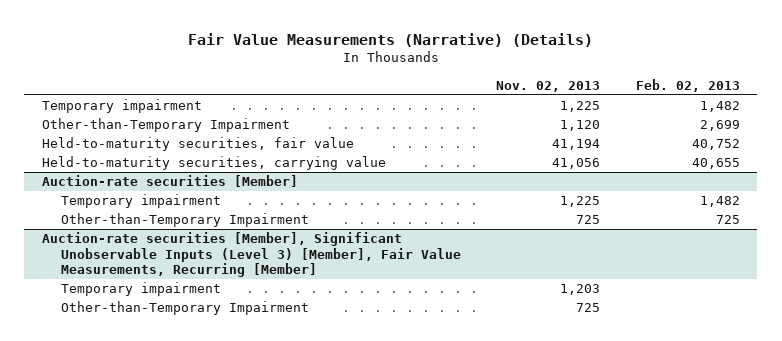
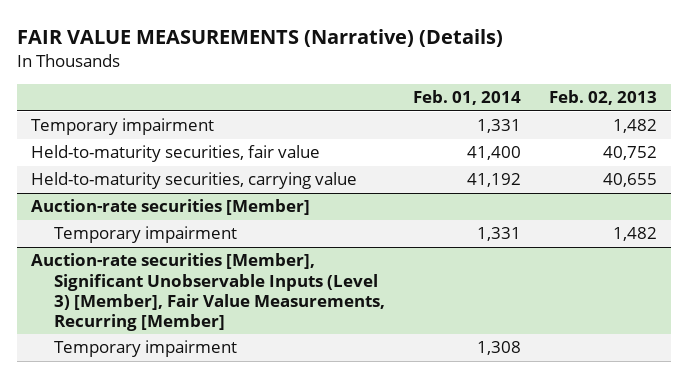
- Fair Value Measurements (Narrative) (Details)
+ FAIR VALUE MEASUREMENTS (Narrative) (Details)
- | Nov. 02, 2013 | Feb. 02, 2013
+ | Feb. 01, 2014 | Feb. 02, 2013
- Other-than-Temporary Impairment | 1,120 | 2,699
@ Auction-rate securities [Member]
- Other-than-Temporary Impairment | 725 | 725
@ Auction-rate securities [Member], Significant Unobservable Inputs (Level 3) [Member], Fair Value Measurements, Recurring [Member]
- Other-than-Temporary Impairment | 725 |

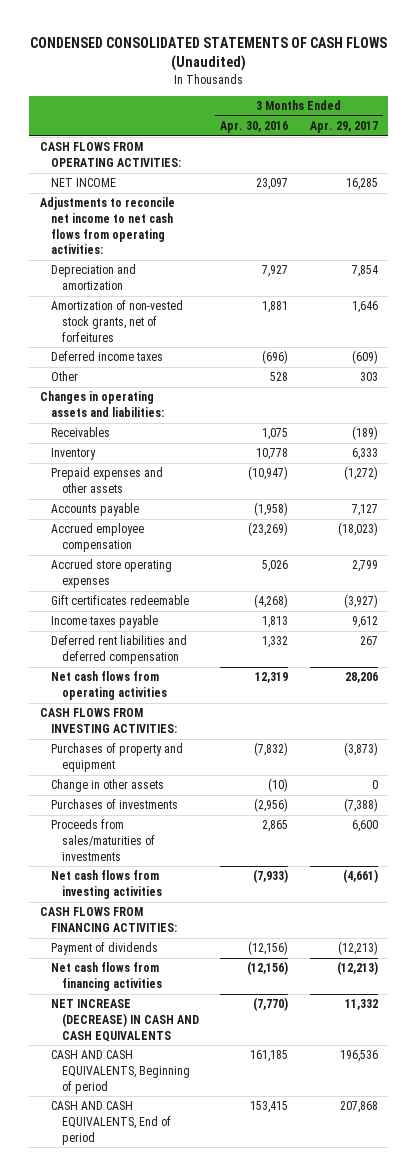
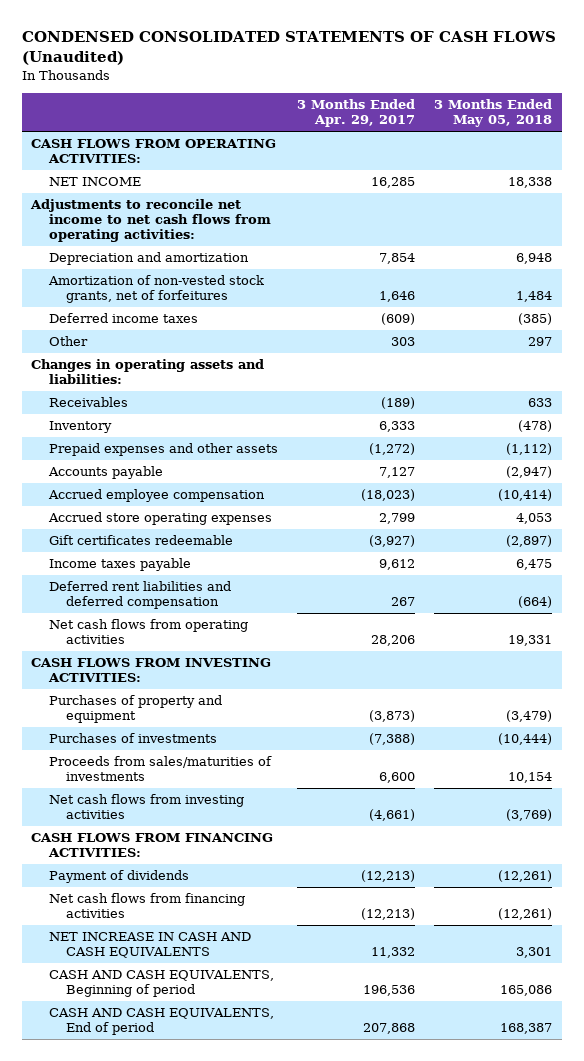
- | 3 Months Ended Apr. 30, 2016 | 3 Months Ended Apr. 29, 2017
+ | 3 Months Ended Apr. 29, 2017 | 3 Months Ended May 05, 2018
- Change in other assets | (10) | 0
- NET INCREASE (DECREASE) IN CASH AND CASH EQUIVALENTS | (7,770) | 11,332
+ NET INCREASE IN CASH AND CASH EQUIVALENTS | 11,332 | 3,301

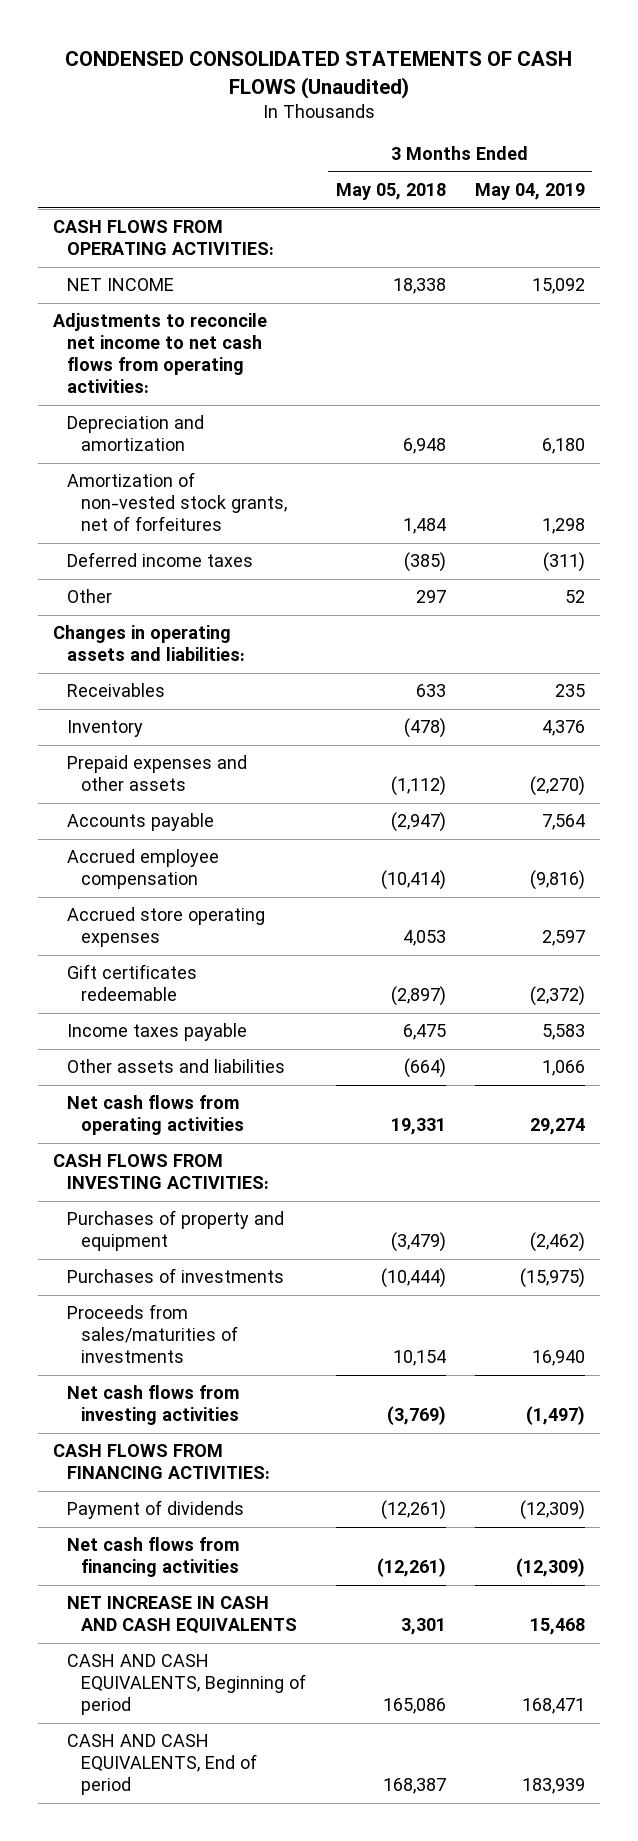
- | 3 Months Ended Apr. 29, 2017 | 3 Months Ended May 05, 2018
+ | 3 Months Ended May 05, 2018 | 3 Months Ended May 04, 2019
- Deferred rent liabilities and deferred compensation | 267 | (664)
+ Other assets and liabilities | (664) | 1,066

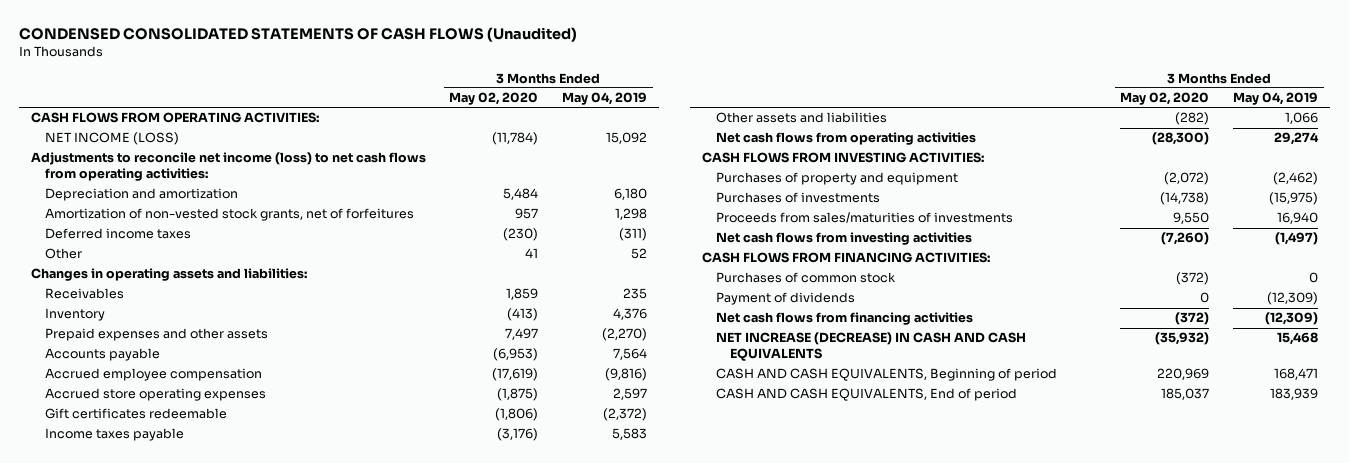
- | 3 Months Ended May 05, 2018 | 3 Months Ended May 04, 2019
+ | 3 Months Ended May 02, 2020 | 3 Months Ended May 04, 2019
- NET INCOME | 18,338 | 15,092
- Adjustments to reconcile net income to net cash flows from operating activities:
+ NET INCOME (LOSS) | (11,784) | 15,092
+ Adjustments to reconcile net income (loss) to net cash flows from operating activities:
+ Purchases of common stock | (372) | 0
- NET INCREASE IN CASH AND CASH EQUIVALENTS | 3,301 | 15,468
+ NET INCREASE (DECREASE) IN CASH AND CASH EQUIVALENTS | (35,932) | 15,468

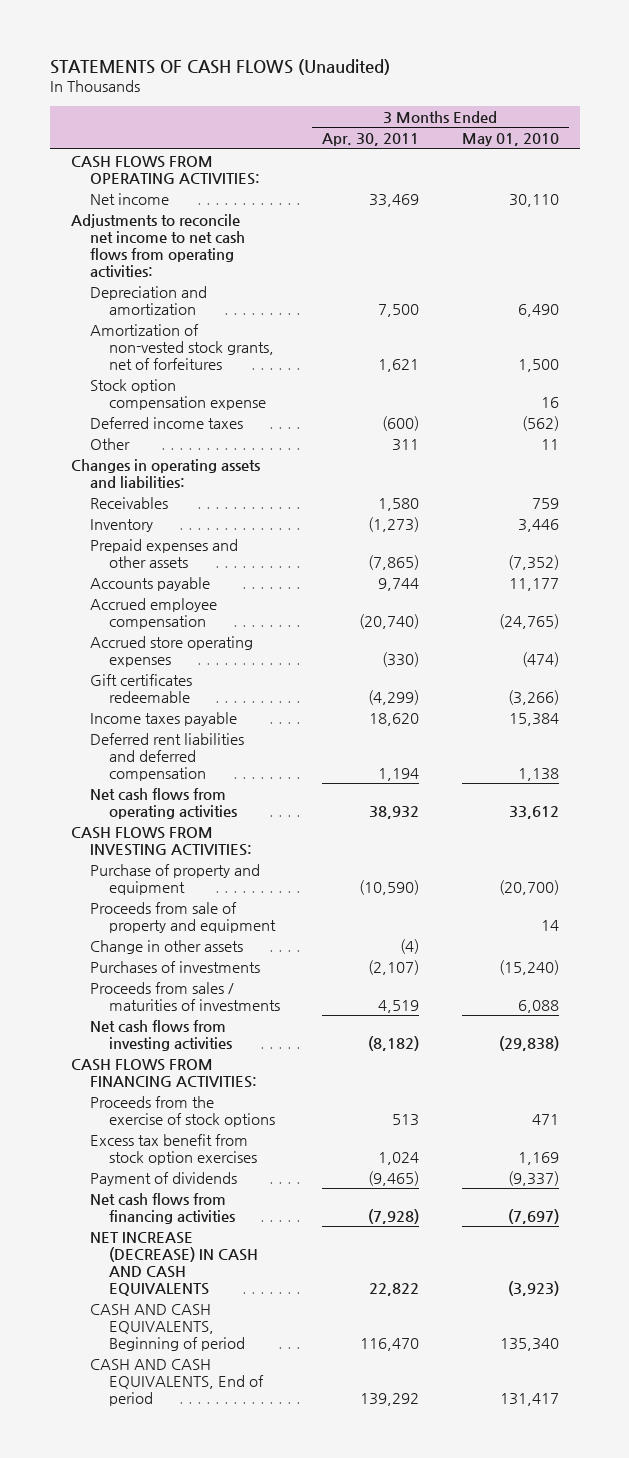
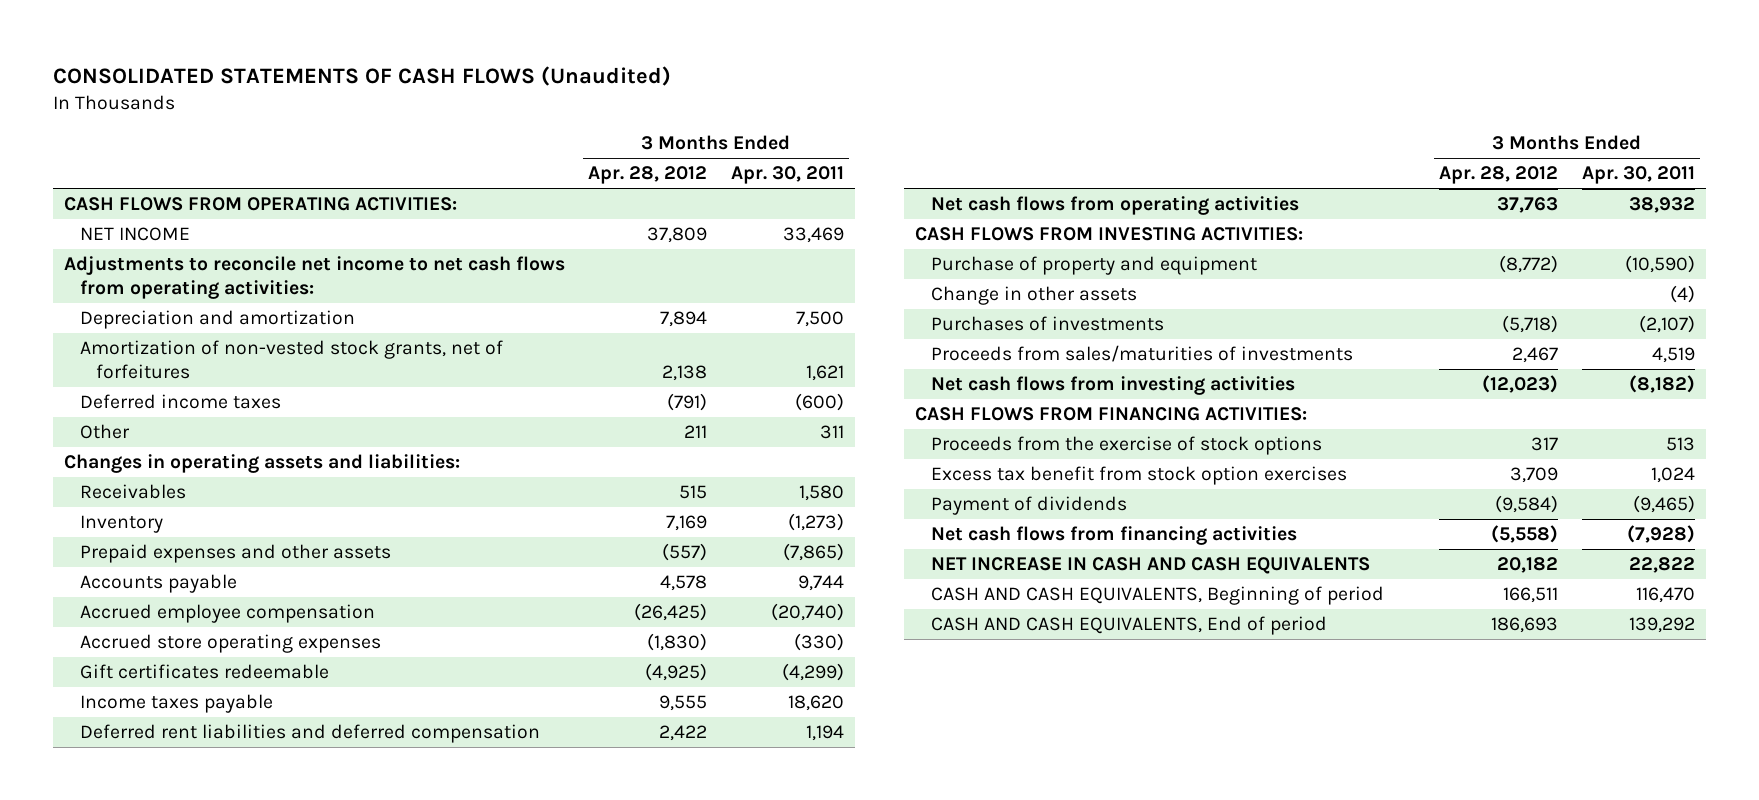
- STATEMENTS OF CASH FLOWS (Unaudited)
+ CONSOLIDATED STATEMENTS OF CASH FLOWS (Unaudited)
- | 3 Months Ended Apr. 30, 2011 | 3 Months Ended May 01, 2010
+ | 3 Months Ended Apr. 28, 2012 | 3 Months Ended Apr. 30, 2011
- Net income | 33,469 | 30,110
+ NET INCOME | 37,809 | 33,469
- Stock option compensation expense | | 16
- Proceeds from sale of property and equipment | | 14
- Proceeds from sales / maturities of investments | 4,519 | 6,088
+ Proceeds from sales/maturities of investments | 2,467 | 4,519
- NET INCREASE (DECREASE) IN CASH AND CASH EQUIVALENTS | 22,822 | (3,923)
+ NET INCREASE IN CASH AND CASH EQUIVALENTS | 20,182 | 22,822

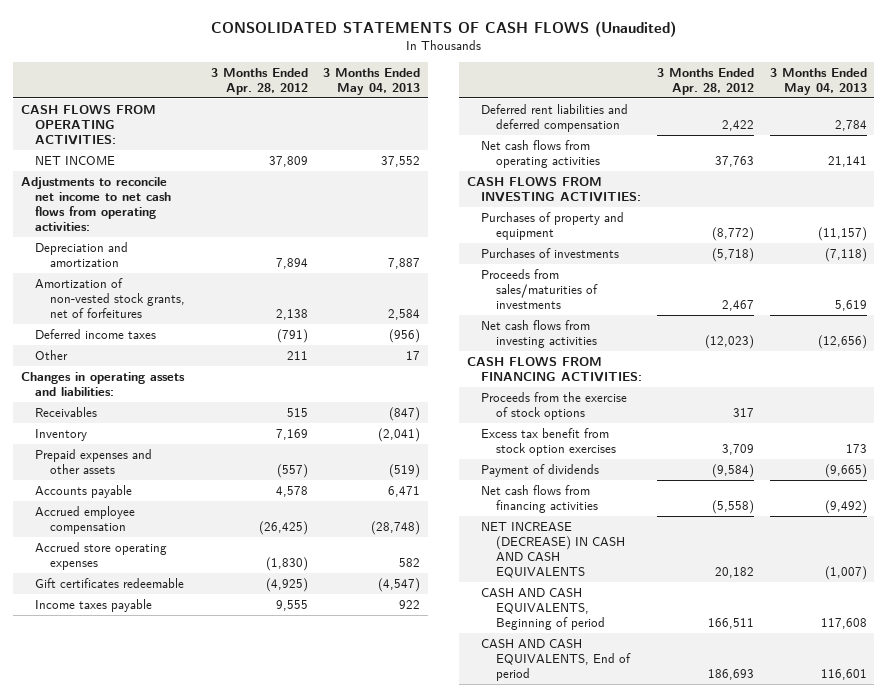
- | 3 Months Ended Apr. 28, 2012 | 3 Months Ended Apr. 30, 2011
+ | 3 Months Ended Apr. 28, 2012 | 3 Months Ended May 04, 2013
- Purchase of property and equipment | (8,772) | (10,590)
- Change in other assets | | (4)
+ Purchases of property and equipment | (8,772) | (11,157)
- NET INCREASE IN CASH AND CASH EQUIVALENTS | 20,182 | 22,822
+ NET INCREASE (DECREASE) IN CASH AND CASH EQUIVALENTS | 20,182 | (1,007)

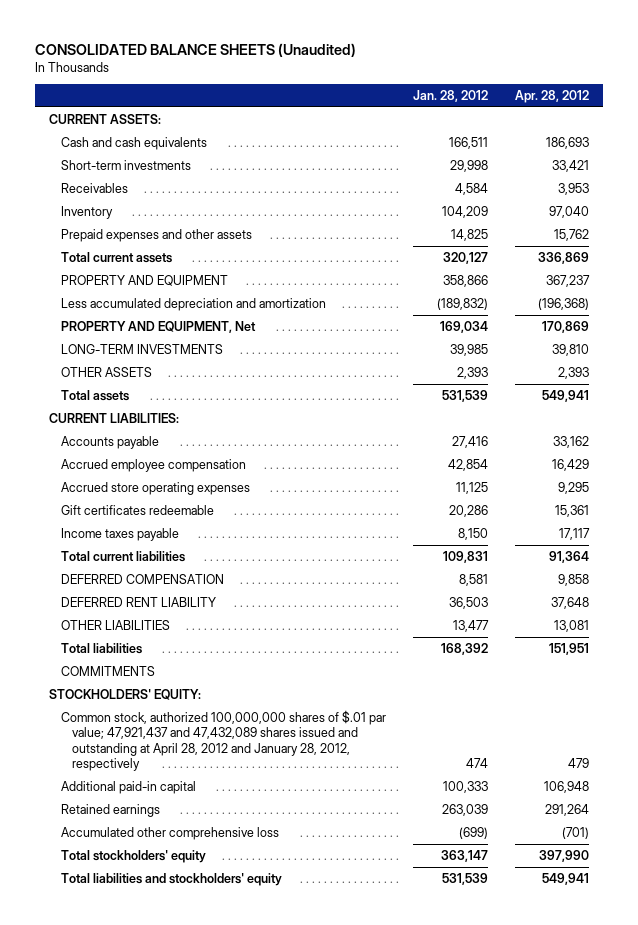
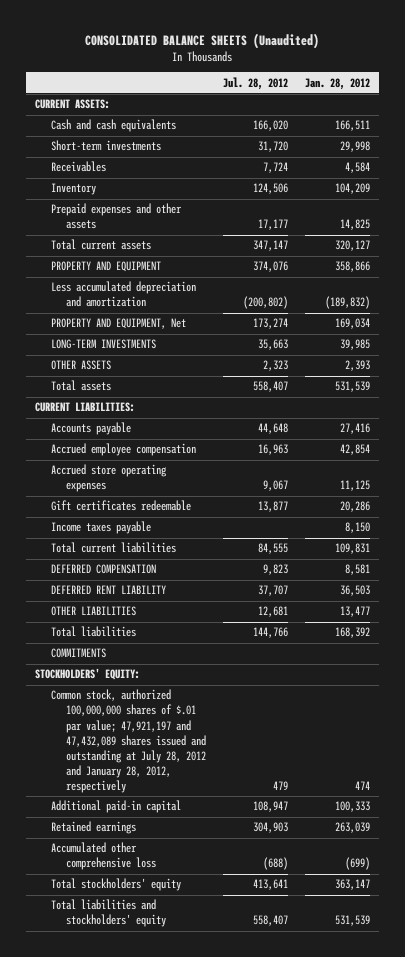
- | Jan. 28, 2012 | Apr. 28, 2012
+ | Jul. 28, 2012 | Jan. 28, 2012
- Common stock, authorized 100,000,000 shares of $.01 par value; 47,921,437 and 47,432,089 shares issued and outstanding at April 28, 2012 and January 28, 2012, respectively | 474 | 479
+ Common stock, authorized 100,000,000 shares of $.01 par value; 47,921,197 and 47,432,089 shares issued and outstanding at July 28, 2012 and January 28, 2012, respectively | 479 | 474

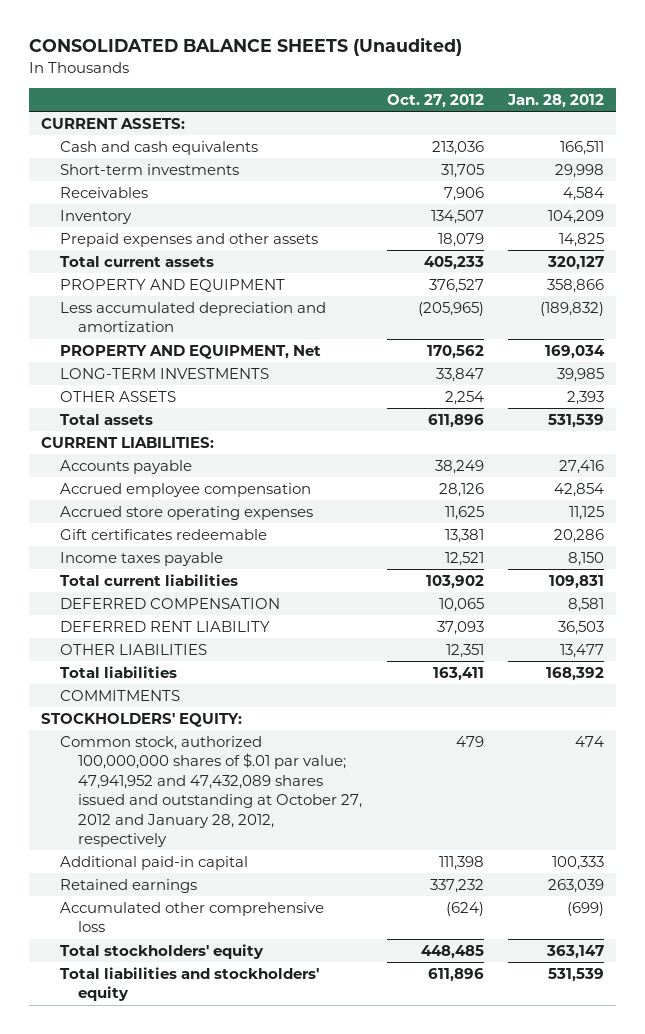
- | Jul. 28, 2012 | Jan. 28, 2012
+ | Oct. 27, 2012 | Jan. 28, 2012
- Common stock, authorized 100,000,000 shares of $.01 par value; 47,921,197 and 47,432,089 shares issued and outstanding at July 28, 2012 and January 28, 2012, respectively | 479 | 474
+ Common stock, authorized 100,000,000 shares of $.01 par value; 47,941,952 and 47,432,089 shares issued and outstanding at October 27, 2012 and January 28, 2012, respectively | 479 | 474

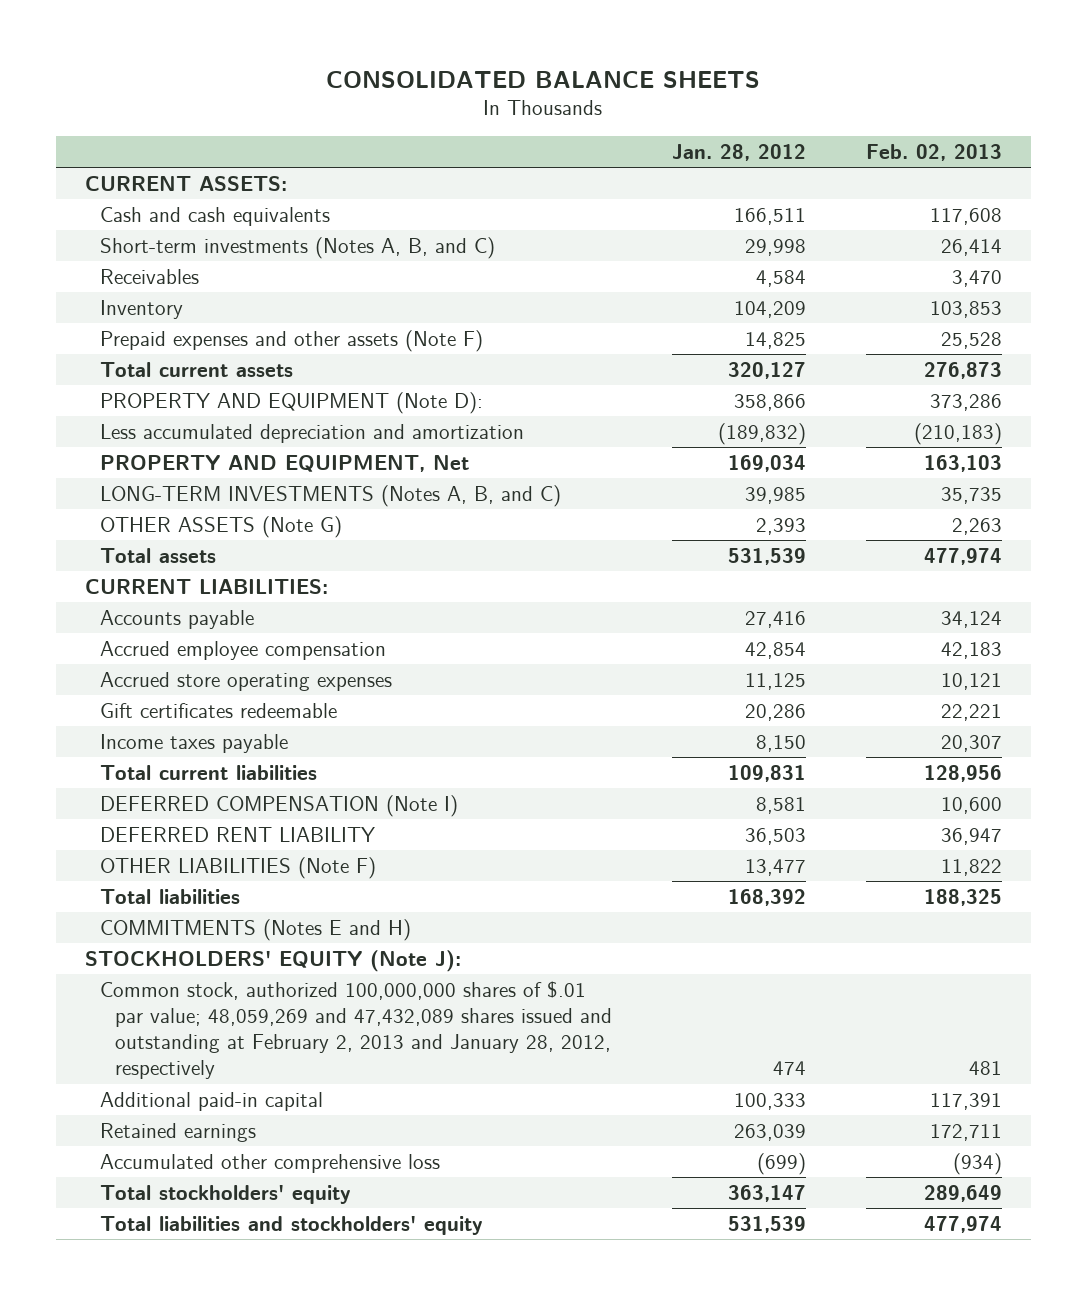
- CONSOLIDATED BALANCE SHEETS (Unaudited)
+ CONSOLIDATED BALANCE SHEETS
- | Oct. 27, 2012 | Jan. 28, 2012
+ | Jan. 28, 2012 | Feb. 02, 2013
- Short-term investments | 31,705 | 29,998
+ Short-term investments (Notes A, B, and C) | 29,998 | 26,414
- Prepaid expenses and other assets | 18,079 | 14,825
+ Prepaid expenses and other assets (Note F) | 14,825 | 25,528
- PROPERTY AND EQUIPMENT | 376,527 | 358,866
+ PROPERTY AND EQUIPMENT (Note D): | 358,866 | 373,286
- LONG-TERM INVESTMENTS | 33,847 | 39,985
- OTHER ASSETS | 2,254 | 2,393
+ LONG-TERM INVESTMENTS (Notes A, B, and C) | 39,985 | 35,735
+ OTHER ASSETS (Note G) | 2,393 | 2,263
- DEFERRED COMPENSATION | 10,065 | 8,581
+ DEFERRED COMPENSATION (Note I) | 8,581 | 10,600
- OTHER LIABILITIES | 12,351 | 13,477
+ OTHER LIABILITIES (Note F) | 13,477 | 11,822
- COMMITMENTS
- STOCKHOLDERS' EQUITY:
- Common stock, authorized 100,000,000 shares of $.01 par value; 47,941,952 and 47,432,089 shares issued and outstanding at October 27, 2012 and January 28, 2012, respectively | 479 | 474
+ COMMITMENTS (Notes E and H)
+ STOCKHOLDERS' EQUITY (Note J):
+ Common stock, authorized 100,000,000 shares of $.01 par value; 48,059,269 and 47,432,089 shares issued and outstanding at February 2, 2013 and January 28, 2012, respectively | 474 | 481

